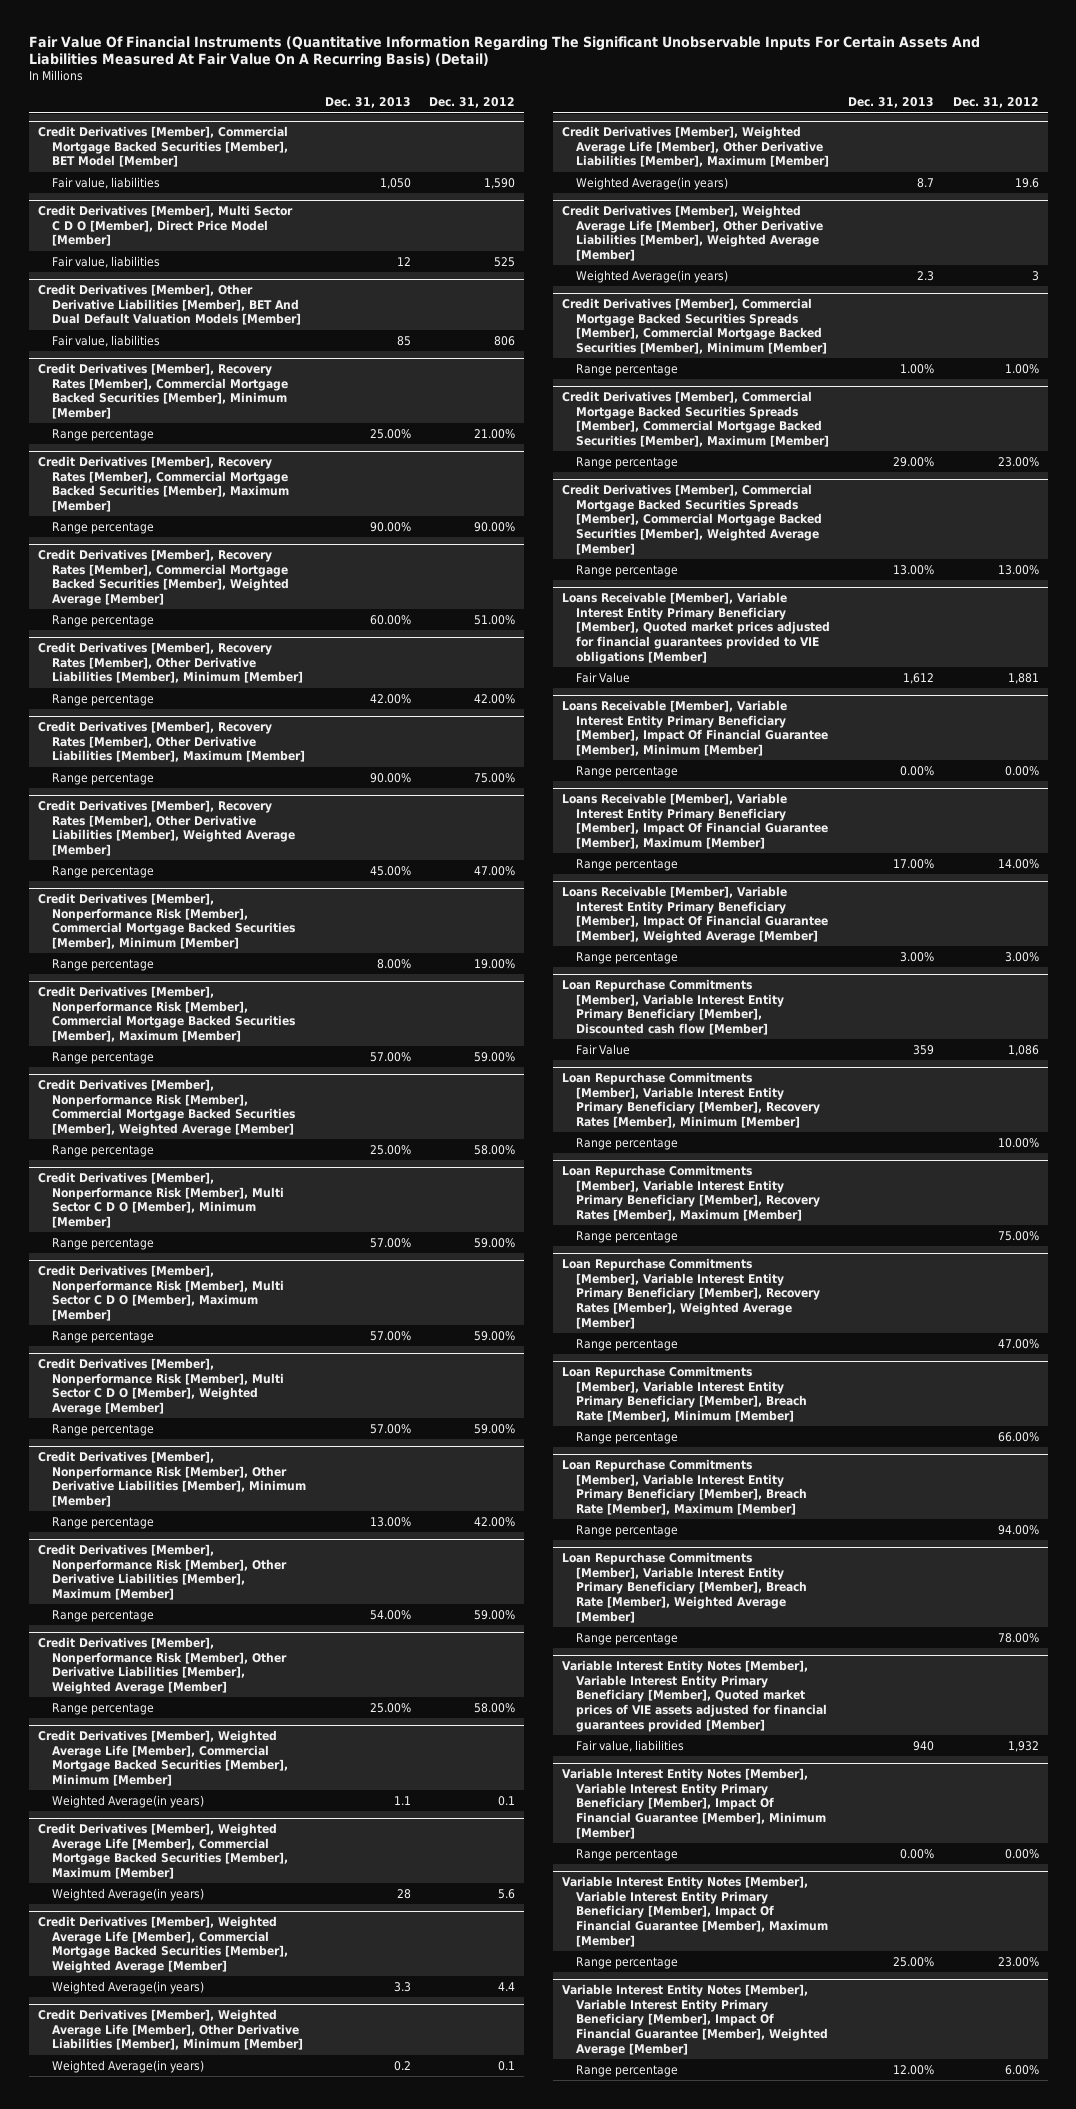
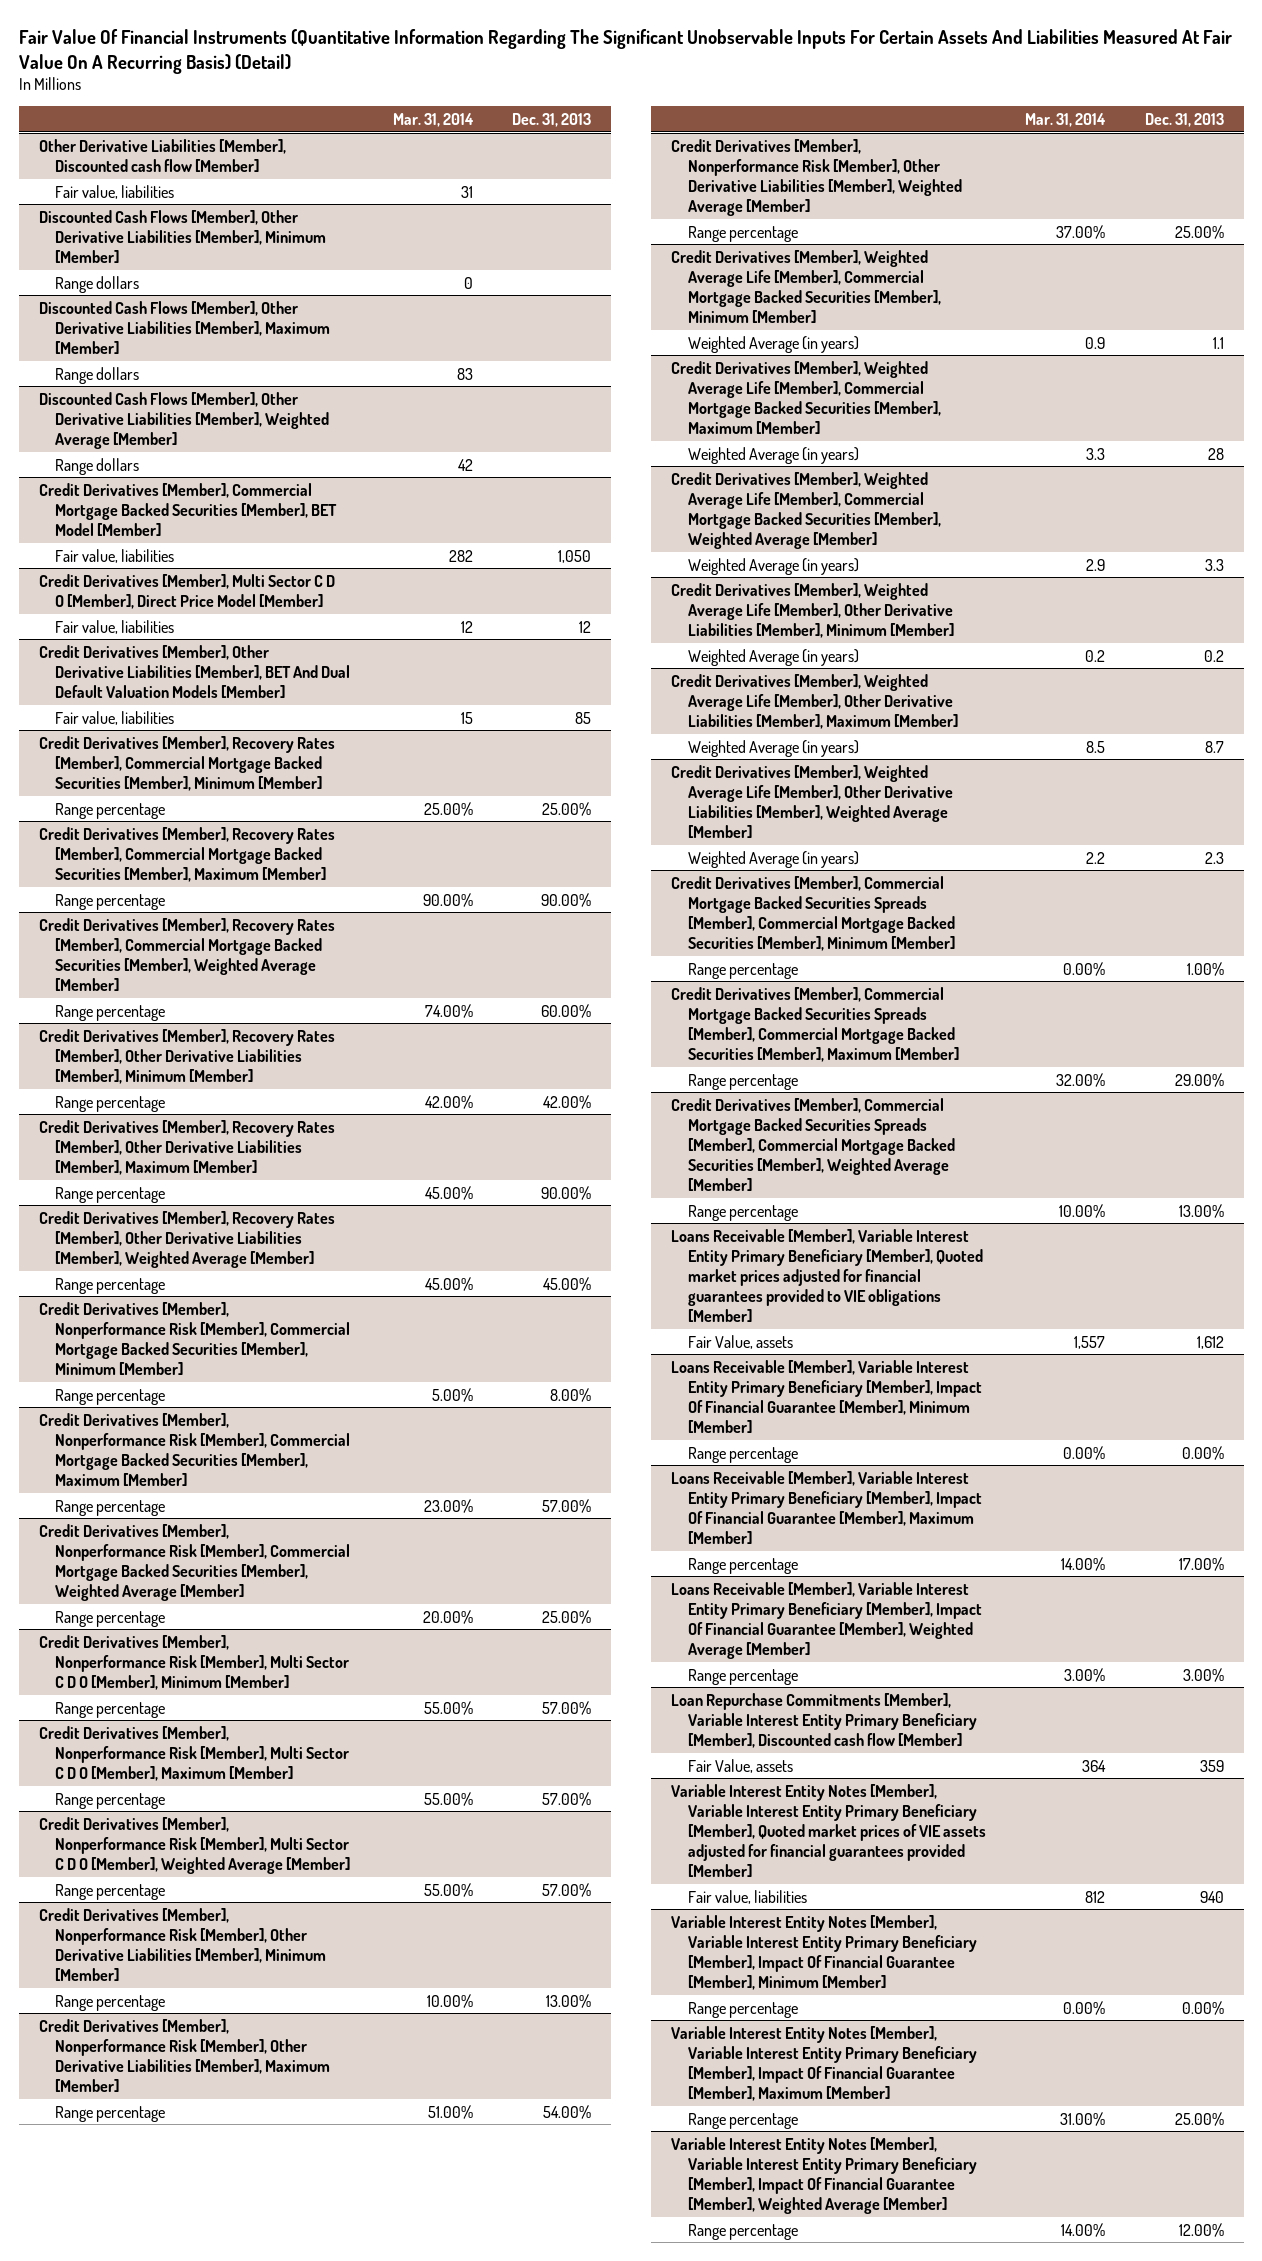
- | Dec. 31, 2013 | Dec. 31, 2012
+ | Mar. 31, 2014 | Dec. 31, 2013
+ Other Derivative Liabilities [Member], Discounted cash flow [Member]
+ Fair value, liabilities | 31 |
+ Discounted Cash Flows [Member], Other Derivative Liabilities [Member], Minimum [Member]
+ Range dollars | 0 |
+ Discounted Cash Flows [Member], Other Derivative Liabilities [Member], Maximum [Member]
+ Range dollars | 83 |
+ Discounted Cash Flows [Member], Other Derivative Liabilities [Member], Weighted Average [Member]
+ Range dollars | 42 |
@ Credit Derivatives [Member], Weighted Average Life [Member], Commercial Mortgage Backed Securities [Member], Minimum [Member]
- Weighted Average(in years) | 1.1 | 0.1
+ Weighted Average (in years) | 0.9 | 1.1
@ Credit Derivatives [Member], Weighted Average Life [Member], Commercial Mortgage Backed Securities [Member], Maximum [Member]
- Weighted Average(in years) | 28 | 5.6
+ Weighted Average (in years) | 3.3 | 28
@ Credit Derivatives [Member], Weighted Average Life [Member], Commercial Mortgage Backed Securities [Member], Weighted Average [Member]
- Weighted Average(in years) | 3.3 | 4.4
+ Weighted Average (in years) | 2.9 | 3.3
@ Credit Derivatives [Member], Weighted Average Life [Member], Other Derivative Liabilities [Member], Minimum [Member]
- Weighted Average(in years) | 0.2 | 0.1
+ Weighted Average (in years) | 0.2 | 0.2
@ Credit Derivatives [Member], Weighted Average Life [Member], Other Derivative Liabilities [Member], Maximum [Member]
- Weighted Average(in years) | 8.7 | 19.6
+ Weighted Average (in years) | 8.5 | 8.7
@ Credit Derivatives [Member], Weighted Average Life [Member], Other Derivative Liabilities [Member], Weighted Average [Member]
- Weighted Average(in years) | 2.3 | 3
+ Weighted Average (in years) | 2.2 | 2.3
@ Loans Receivable [Member], Variable Interest Entity Primary Beneficiary [Member], Quoted market prices adjusted for financial guarantees provided to VIE obligations [Member]
- Fair Value | 1,612 | 1,881
+ Fair Value, assets | 1,557 | 1,612
@ Loan Repurchase Commitments [Member], Variable Interest Entity Primary Beneficiary [Member], Discounted cash flow [Member]
- Fair Value | 359 | 1,086
- Loan Repurchase Commitments [Member], Variable Interest Entity Primary Beneficiary [Member], Recovery Rates [Member], Minimum [Member]
- Range percentage | | 10.00%
- Loan Repurchase Commitments [Member], Variable Interest Entity Primary Beneficiary [Member], Recovery Rates [Member], Maximum [Member]
- Range percentage | | 75.00%
- Loan Repurchase Commitments [Member], Variable Interest Entity Primary Beneficiary [Member], Recovery Rates [Member], Weighted Average [Member]
- Range percentage | | 47.00%
- Loan Repurchase Commitments [Member], Variable Interest Entity Primary Beneficiary [Member], Breach Rate [Member], Minimum [Member]
- Range percentage | | 66.00%
- Loan Repurchase Commitments [Member], Variable Interest Entity Primary Beneficiary [Member], Breach Rate [Member], Maximum [Member]
- Range percentage | | 94.00%
- Loan Repurchase Commitments [Member], Variable Interest Entity Primary Beneficiary [Member], Breach Rate [Member], Weighted Average [Member]
- Range percentage | | 78.00%
@ Loan Repurchase Commitments [Member], Variable Interest Entity Primary Beneficiary [Member], Discounted cash flow [Member]
+ Fair Value, assets | 364 | 359

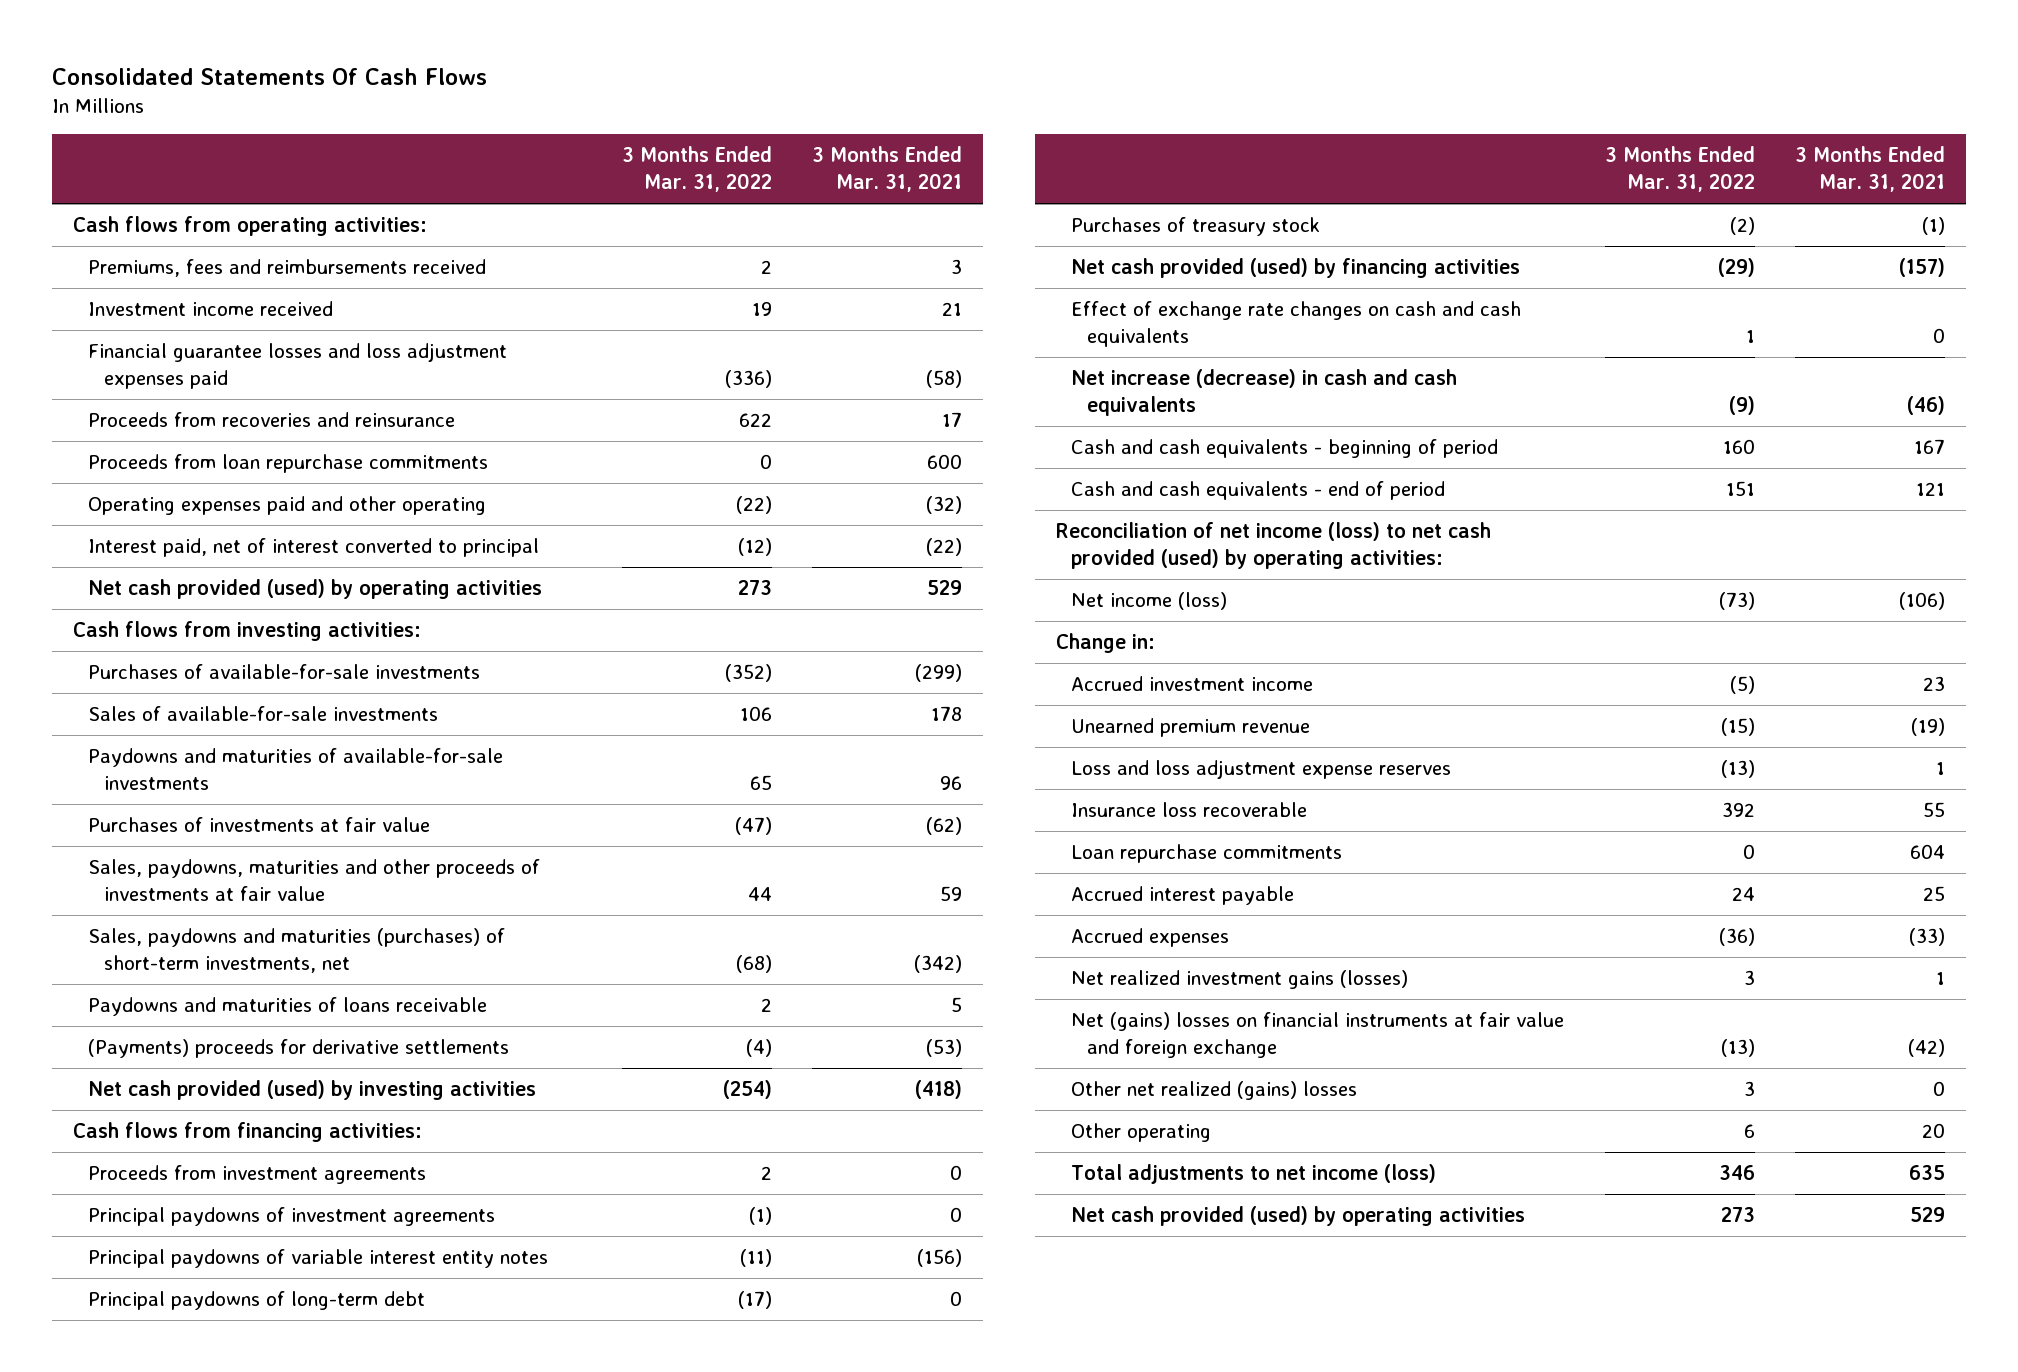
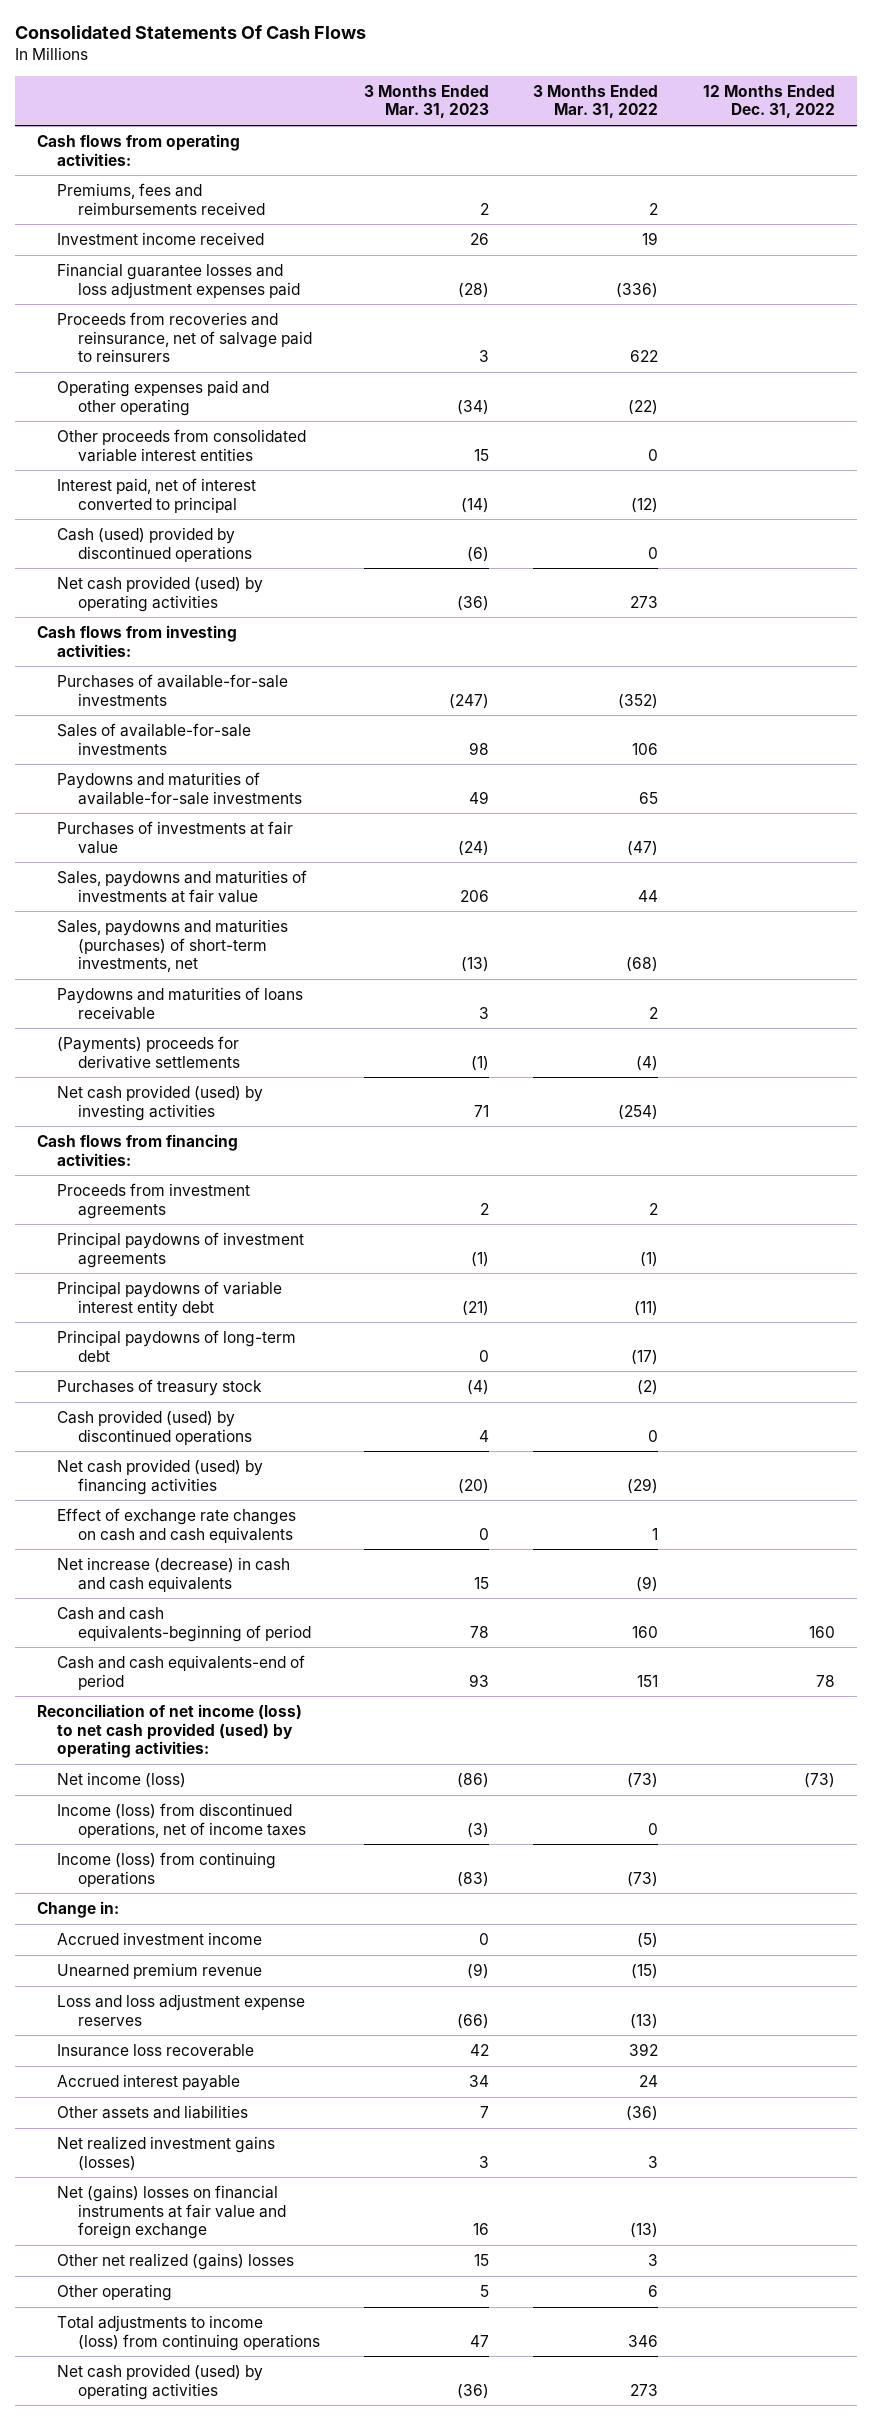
- | 3 Months Ended Mar. 31, 2022 | 3 Months Ended Mar. 31, 2021
+ | 3 Months Ended Mar. 31, 2023 | 3 Months Ended Mar. 31, 2022 | 12 Months Ended Dec. 31, 2022
- Proceeds from recoveries and reinsurance | 622 | 17
- Proceeds from loan repurchase commitments | 0 | 600
+ Proceeds from recoveries and reinsurance, net of salvage paid to reinsurers | 3 | 622 |
+ Other proceeds from consolidated variable interest entities | 15 | 0 |
+ Cash (used) provided by discontinued operations | (6) | 0 |
- Sales, paydowns, maturities and other proceeds of investments at fair value | 44 | 59
+ Sales, paydowns and maturities of investments at fair value | 206 | 44 |
- Principal paydowns of variable interest entity notes | (11) | (156)
+ Principal paydowns of variable interest entity debt | (21) | (11) |
+ Cash provided (used) by discontinued operations | 4 | 0 |
- Cash and cash equivalents - beginning of period | 160 | 167
- Cash and cash equivalents - end of period | 151 | 121
+ Cash and cash equivalents-beginning of period | 78 | 160 | 160
+ Cash and cash equivalents-end of period | 93 | 151 | 78
+ Income (loss) from discontinued operations, net of income taxes | (3) | 0 |
+ Income (loss) from continuing operations | (83) | (73) |
- Loan repurchase commitments | 0 | 604
- Accrued expenses | (36) | (33)
+ Other assets and liabilities | 7 | (36) |
- Total adjustments to net income (loss) | 346 | 635
+ Total adjustments to income (loss) from continuing operations | 47 | 346 |

